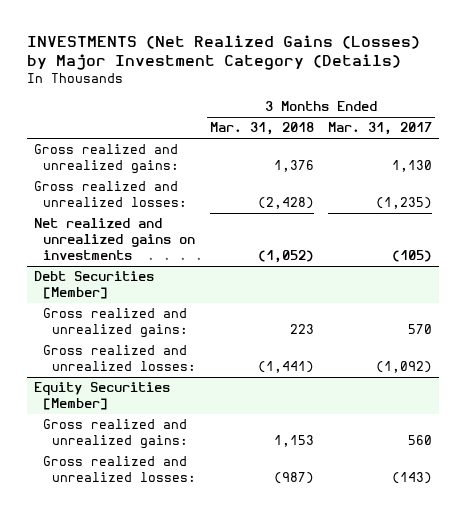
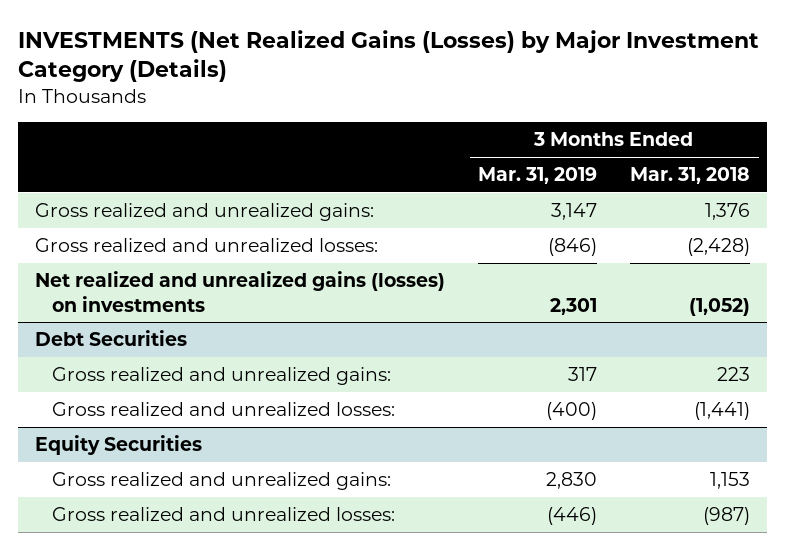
- | 3 Months Ended Mar. 31, 2018 | 3 Months Ended Mar. 31, 2017
+ | 3 Months Ended Mar. 31, 2019 | 3 Months Ended Mar. 31, 2018
- Net realized and unrealized gains on investments | (1,052) | (105)
- Debt Securities [Member]
+ Net realized and unrealized gains (losses) on investments | 2,301 | (1,052)
+ Debt Securities
- Equity Securities [Member]
+ Equity Securities

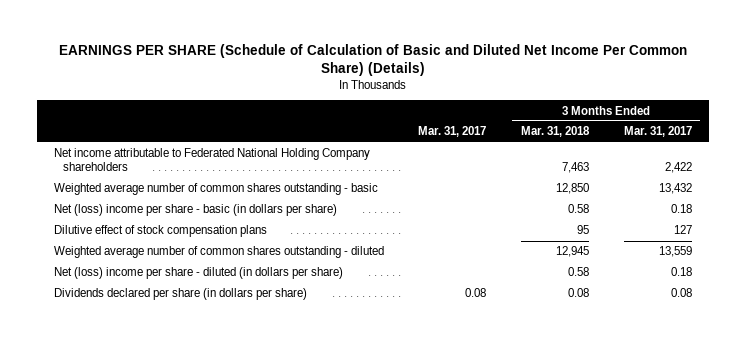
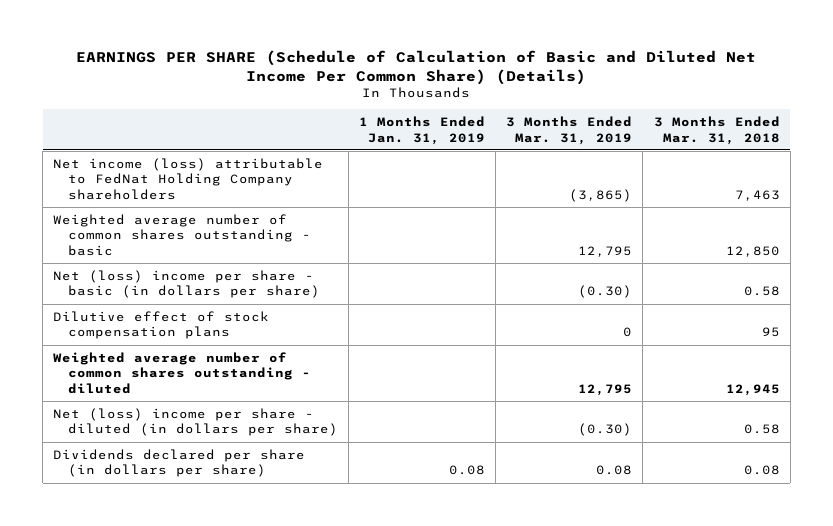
- | Mar. 31, 2017 | 3 Months Ended Mar. 31, 2018 | 3 Months Ended Mar. 31, 2017
+ | 1 Months Ended Jan. 31, 2019 | 3 Months Ended Mar. 31, 2019 | 3 Months Ended Mar. 31, 2018
- Net income attributable to Federated National Holding Company shareholders | | 7,463 | 2,422
+ Net income (loss) attributable to FedNat Holding Company shareholders | | (3,865) | 7,463

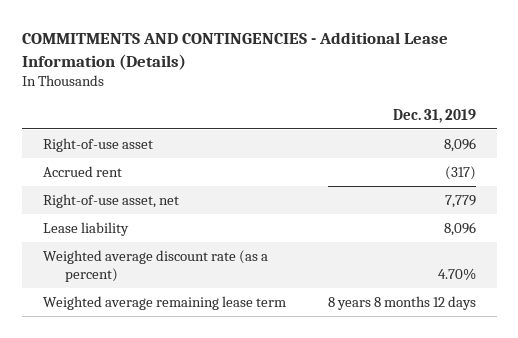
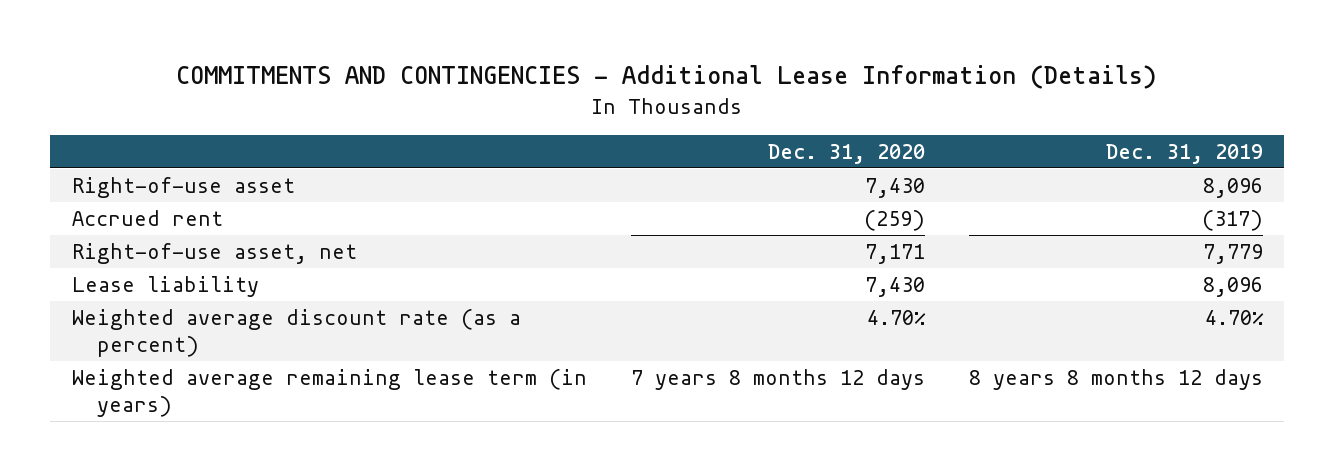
- | Dec. 31, 2019
+ | Dec. 31, 2020 | Dec. 31, 2019
- Weighted average remaining lease term | 8 years 8 months 12 days
+ Weighted average remaining lease term (in years) | 7 years 8 months 12 days | 8 years 8 months 12 days

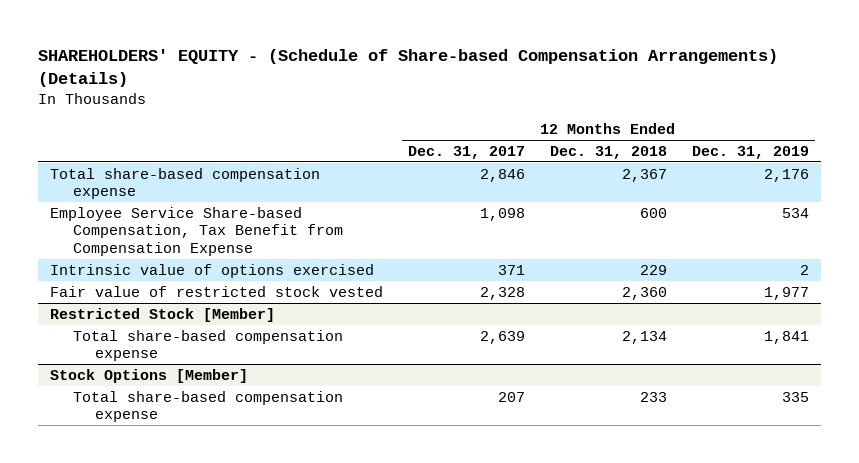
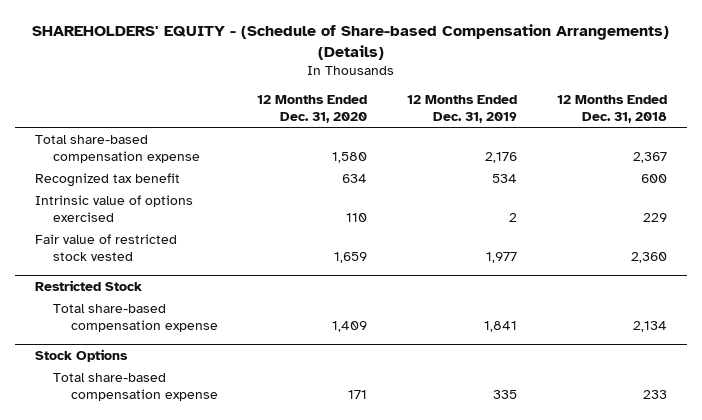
- | 12 Months Ended Dec. 31, 2017 | 12 Months Ended Dec. 31, 2018 | 12 Months Ended Dec. 31, 2019
+ | 12 Months Ended Dec. 31, 2020 | 12 Months Ended Dec. 31, 2019 | 12 Months Ended Dec. 31, 2018
- Employee Service Share-based Compensation, Tax Benefit from Compensation Expense | 1,098 | 600 | 534
+ Recognized tax benefit | 634 | 534 | 600
- Restricted Stock [Member]
+ Restricted Stock
- Stock Options [Member]
+ Stock Options

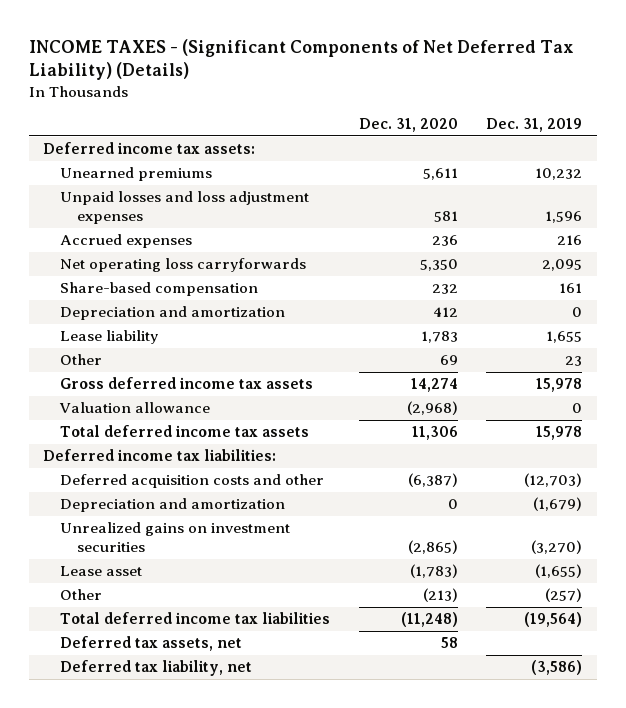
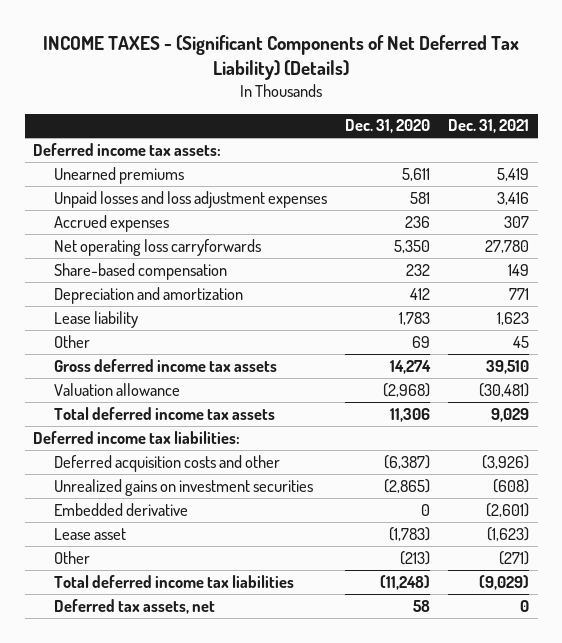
- | Dec. 31, 2020 | Dec. 31, 2019
+ | Dec. 31, 2020 | Dec. 31, 2021
- Depreciation and amortization | 0 | (1,679)
+ Embedded derivative | 0 | (2,601)
- Deferred tax liability, net | | (3,586)

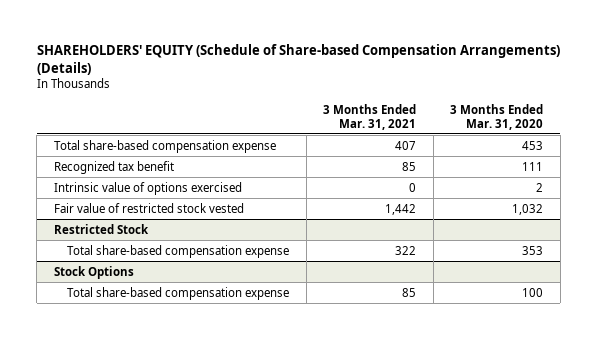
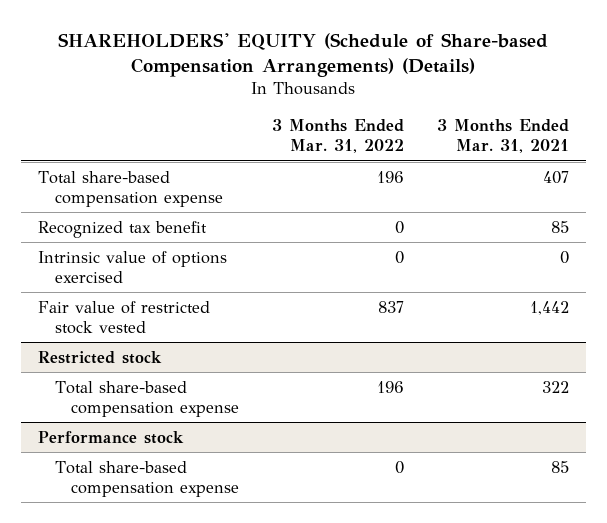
- | 3 Months Ended Mar. 31, 2021 | 3 Months Ended Mar. 31, 2020
+ | 3 Months Ended Mar. 31, 2022 | 3 Months Ended Mar. 31, 2021
- Restricted Stock
+ Restricted stock
- Stock Options
+ Performance stock

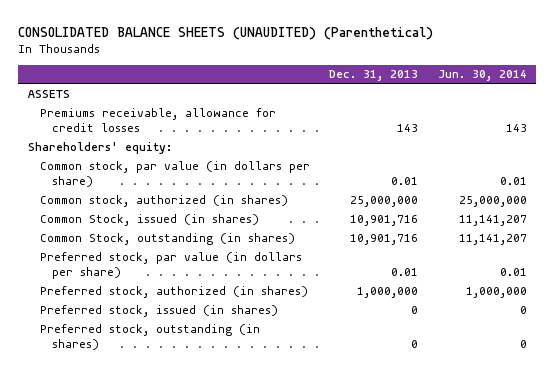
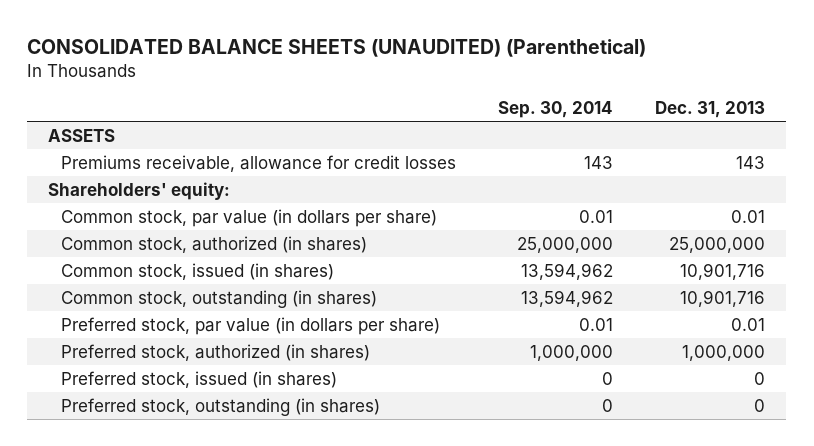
- | Dec. 31, 2013 | Jun. 30, 2014
+ | Sep. 30, 2014 | Dec. 31, 2013
- Common Stock, issued (in shares) | 10,901,716 | 11,141,207
- Common Stock, outstanding (in shares) | 10,901,716 | 11,141,207
+ Common stock, issued (in shares) | 13,594,962 | 10,901,716
+ Common stock, outstanding (in shares) | 13,594,962 | 10,901,716

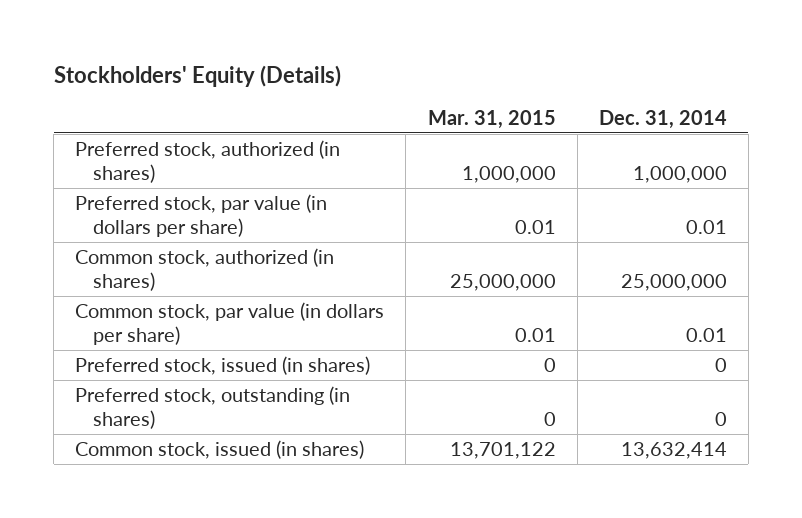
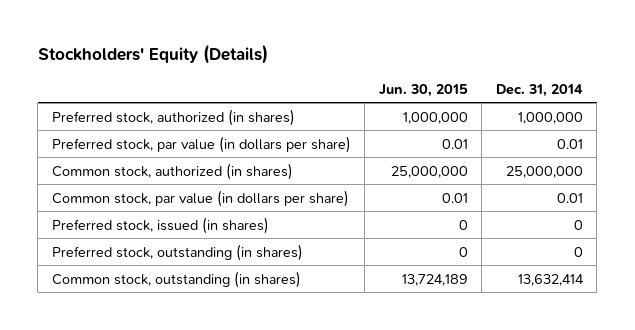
- | Mar. 31, 2015 | Dec. 31, 2014
+ | Jun. 30, 2015 | Dec. 31, 2014
- Common stock, issued (in shares) | 13,701,122 | 13,632,414
+ Common stock, outstanding (in shares) | 13,724,189 | 13,632,414

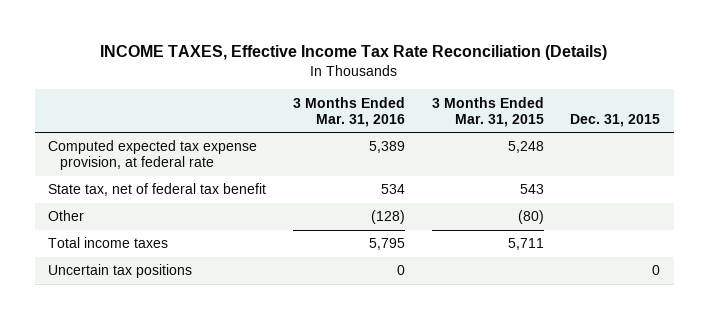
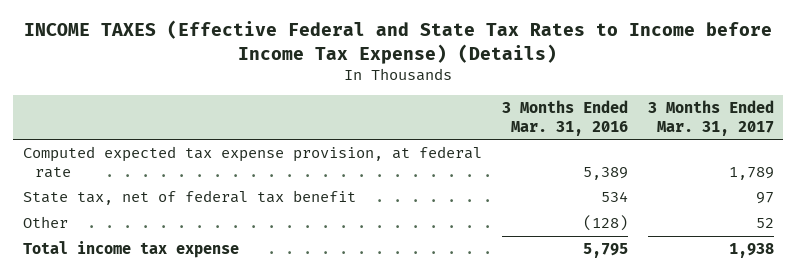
- INCOME TAXES, Effective Income Tax Rate Reconciliation (Details)
+ INCOME TAXES (Effective Federal and State Tax Rates to Income before Income Tax Expense) (Details)
- | 3 Months Ended Mar. 31, 2016 | 3 Months Ended Mar. 31, 2015 | Dec. 31, 2015
+ | 3 Months Ended Mar. 31, 2016 | 3 Months Ended Mar. 31, 2017
- Total income taxes | 5,795 | 5,711 |
- Uncertain tax positions | 0 | | 0
+ Total income tax expense | 5,795 | 1,938

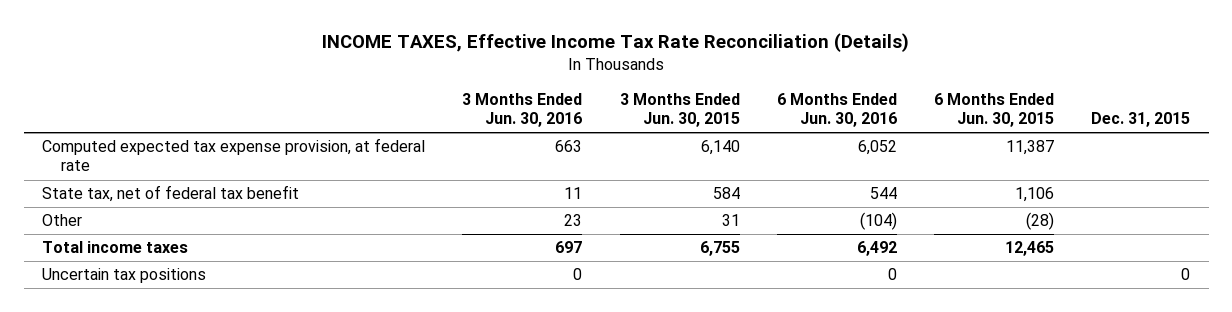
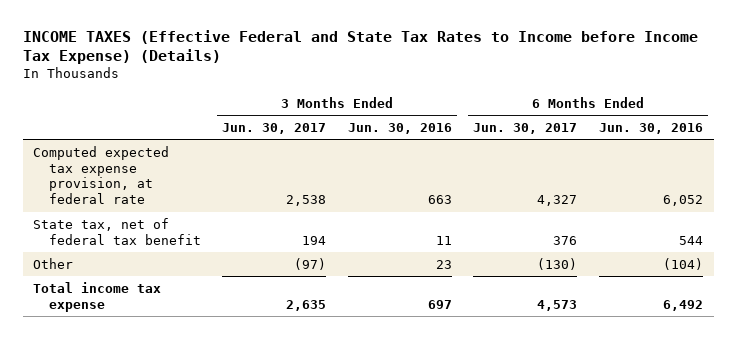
- INCOME TAXES, Effective Income Tax Rate Reconciliation (Details)
+ INCOME TAXES (Effective Federal and State Tax Rates to Income before Income Tax Expense) (Details)
- | 3 Months Ended Jun. 30, 2016 | 3 Months Ended Jun. 30, 2015 | 6 Months Ended Jun. 30, 2016 | 6 Months Ended Jun. 30, 2015 | Dec. 31, 2015
+ | 3 Months Ended Jun. 30, 2017 | 3 Months Ended Jun. 30, 2016 | 6 Months Ended Jun. 30, 2017 | 6 Months Ended Jun. 30, 2016
- Total income taxes | 697 | 6,755 | 6,492 | 12,465 |
- Uncertain tax positions | 0 | | 0 | | 0
+ Total income tax expense | 2,635 | 697 | 4,573 | 6,492

